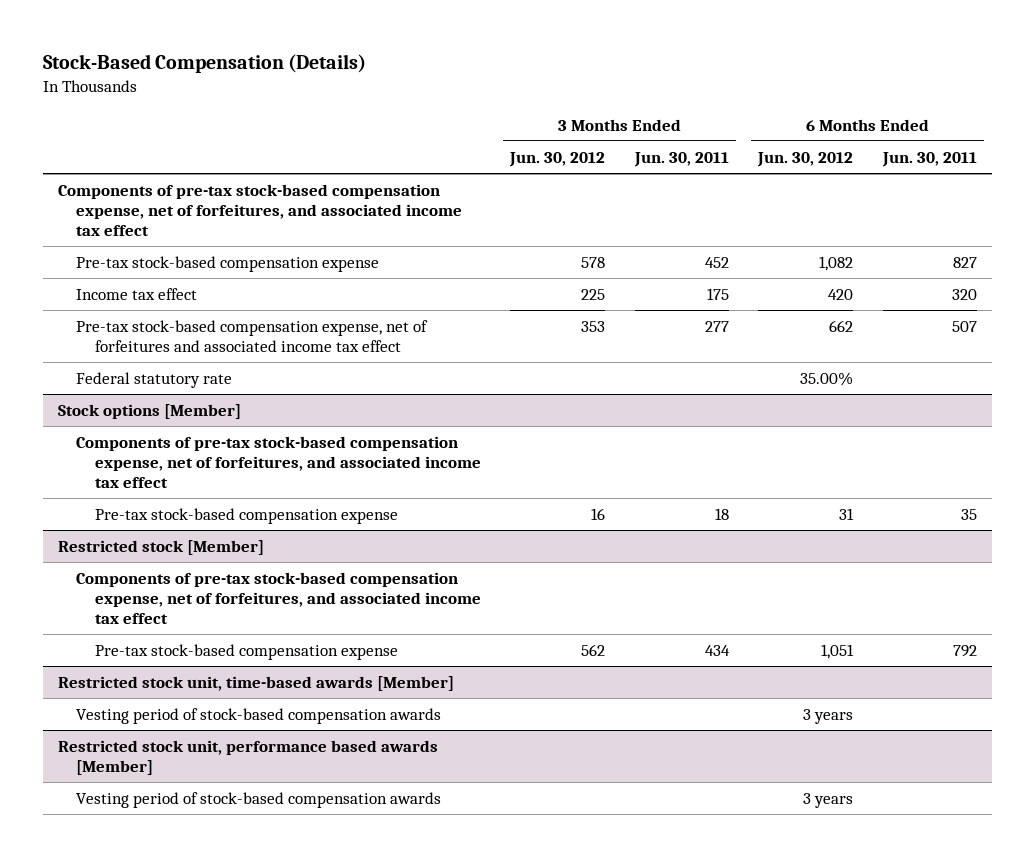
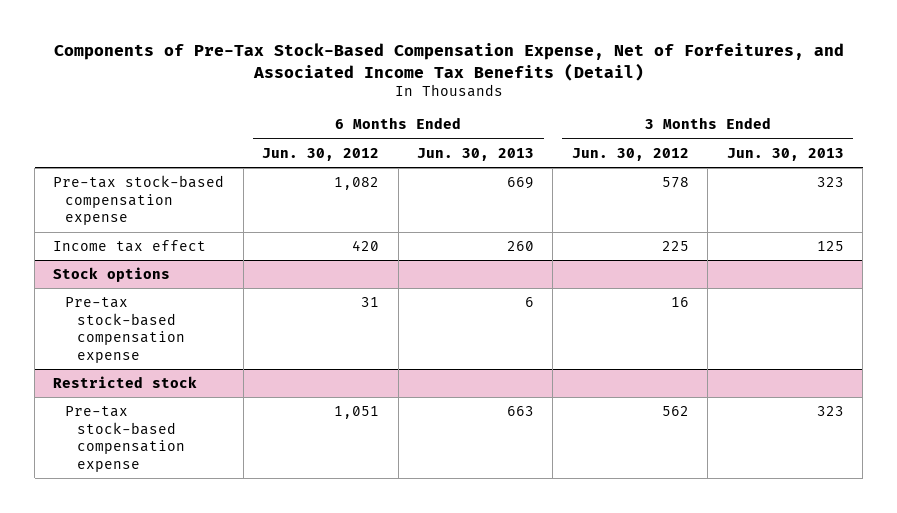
- Stock-Based Compensation (Details)
+ Components of Pre-Tax Stock-Based Compensation Expense, Net of Forfeitures, and Associated Income Tax Benefits (Detail)
- | 3 Months Ended Jun. 30, 2012 | 3 Months Ended Jun. 30, 2011 | 6 Months Ended Jun. 30, 2012 | 6 Months Ended Jun. 30, 2011
+ | 6 Months Ended Jun. 30, 2012 | 6 Months Ended Jun. 30, 2013 | 3 Months Ended Jun. 30, 2012 | 3 Months Ended Jun. 30, 2013
- Components of pre-tax stock-based compensation expense, net of forfeitures, and associated income tax effect
- Pre-tax stock-based compensation expense, net of forfeitures and associated income tax effect | 353 | 277 | 662 | 507
- Federal statutory rate | | | 35.00% |
- Stock options [Member]
- Components of pre-tax stock-based compensation expense, net of forfeitures, and associated income tax effect
+ Stock options
- Restricted stock [Member]
- Components of pre-tax stock-based compensation expense, net of forfeitures, and associated income tax effect
+ Restricted stock
- Restricted stock unit, time-based awards [Member]
- Vesting period of stock-based compensation awards | | | 3 years |
- Restricted stock unit, performance based awards [Member]
- Vesting period of stock-based compensation awards | | | 3 years |

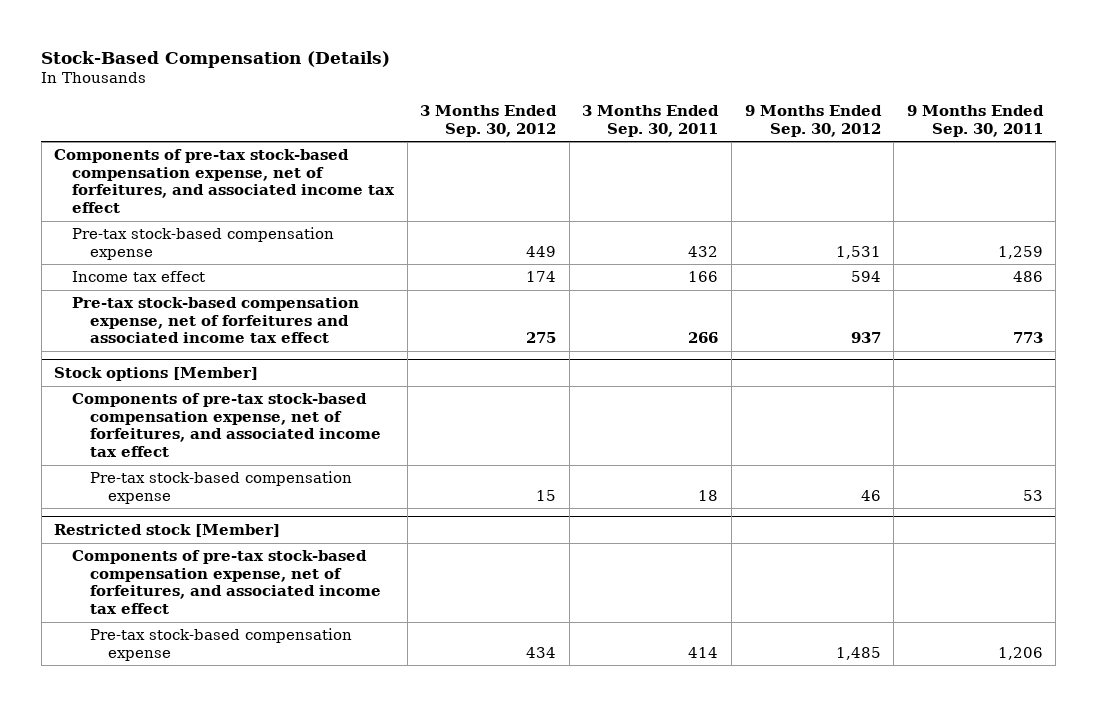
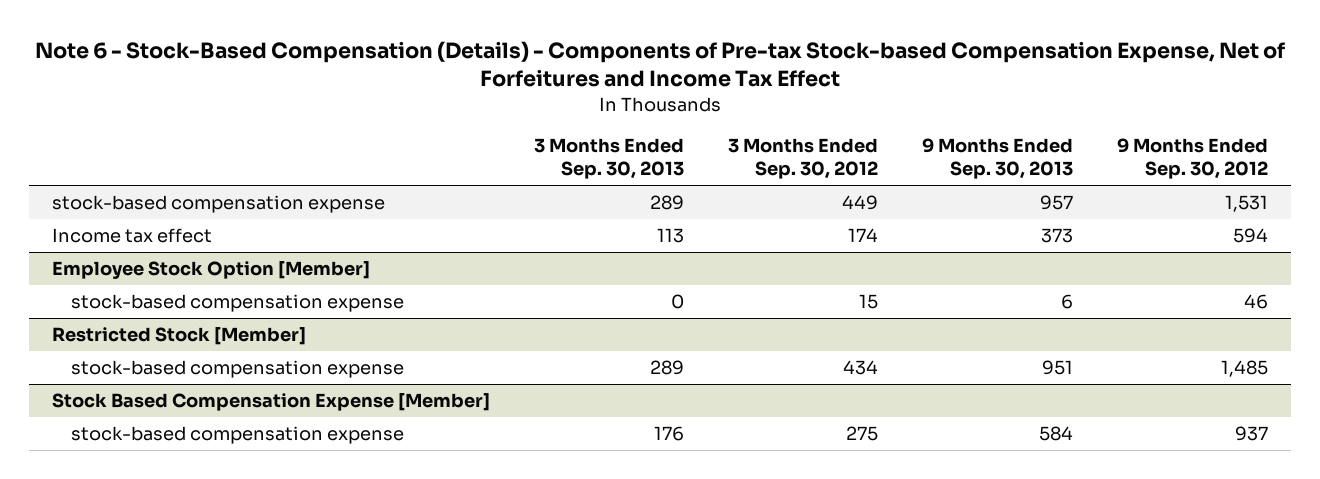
- Stock-Based Compensation (Details)
+ Note 6 - Stock-Based Compensation (Details) - Components of Pre-tax Stock-based Compensation Expense, Net of Forfeitures and Income Tax Effect
- | 3 Months Ended Sep. 30, 2012 | 3 Months Ended Sep. 30, 2011 | 9 Months Ended Sep. 30, 2012 | 9 Months Ended Sep. 30, 2011
+ | 3 Months Ended Sep. 30, 2013 | 3 Months Ended Sep. 30, 2012 | 9 Months Ended Sep. 30, 2013 | 9 Months Ended Sep. 30, 2012
- Components of pre-tax stock-based compensation expense, net of forfeitures, and associated income tax effect
- Pre-tax stock-based compensation expense | 449 | 432 | 1,531 | 1,259
+ stock-based compensation expense | 289 | 449 | 957 | 1,531
- Pre-tax stock-based compensation expense, net of forfeitures and associated income tax effect | 275 | 266 | 937 | 773
- Stock options [Member]
- Components of pre-tax stock-based compensation expense, net of forfeitures, and associated income tax effect
- Pre-tax stock-based compensation expense | 15 | 18 | 46 | 53
- Restricted stock [Member]
- Components of pre-tax stock-based compensation expense, net of forfeitures, and associated income tax effect
- Pre-tax stock-based compensation expense | 434 | 414 | 1,485 | 1,206
+ Employee Stock Option [Member]
+ stock-based compensation expense | 0 | 15 | 6 | 46
+ Restricted Stock [Member]
+ stock-based compensation expense | 289 | 434 | 951 | 1,485
+ Stock Based Compensation Expense [Member]
+ stock-based compensation expense | 176 | 275 | 584 | 937

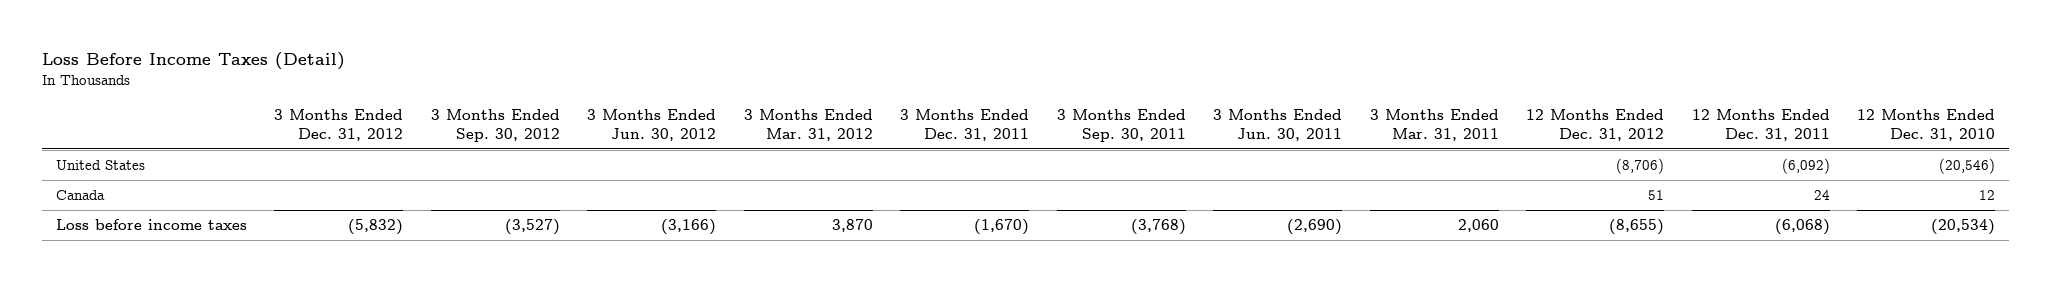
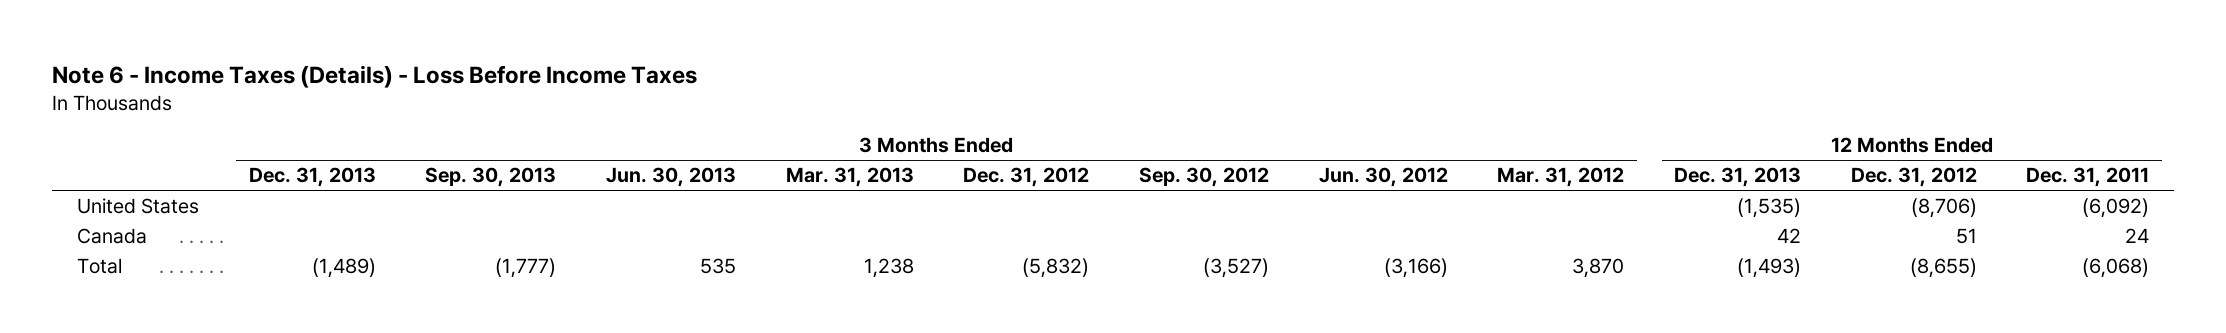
- Loss Before Income Taxes (Detail)
+ Note 6 - Income Taxes (Details) - Loss Before Income Taxes
- | 3 Months Ended Dec. 31, 2012 | 3 Months Ended Sep. 30, 2012 | 3 Months Ended Jun. 30, 2012 | 3 Months Ended Mar. 31, 2012 | 3 Months Ended Dec. 31, 2011 | 3 Months Ended Sep. 30, 2011 | 3 Months Ended Jun. 30, 2011 | 3 Months Ended Mar. 31, 2011 | 12 Months Ended Dec. 31, 2012 | 12 Months Ended Dec. 31, 2011 | 12 Months Ended Dec. 31, 2010
+ | 3 Months Ended Dec. 31, 2013 | 3 Months Ended Sep. 30, 2013 | 3 Months Ended Jun. 30, 2013 | 3 Months Ended Mar. 31, 2013 | 3 Months Ended Dec. 31, 2012 | 3 Months Ended Sep. 30, 2012 | 3 Months Ended Jun. 30, 2012 | 3 Months Ended Mar. 31, 2012 | 12 Months Ended Dec. 31, 2013 | 12 Months Ended Dec. 31, 2012 | 12 Months Ended Dec. 31, 2011
- Loss before income taxes | (5,832) | (3,527) | (3,166) | 3,870 | (1,670) | (3,768) | (2,690) | 2,060 | (8,655) | (6,068) | (20,534)
+ Total | (1,489) | (1,777) | 535 | 1,238 | (5,832) | (3,527) | (3,166) | 3,870 | (1,493) | (8,655) | (6,068)

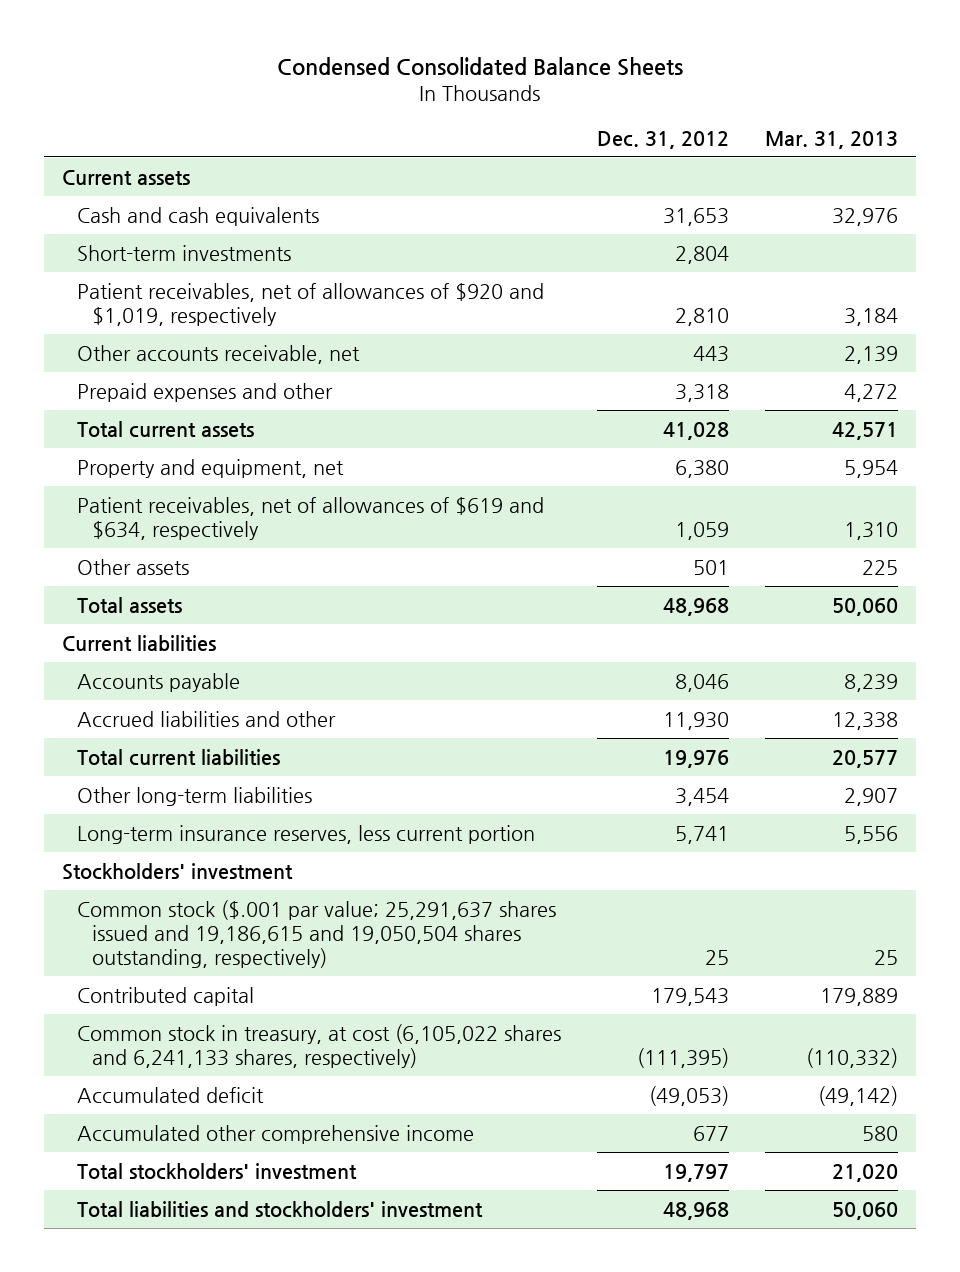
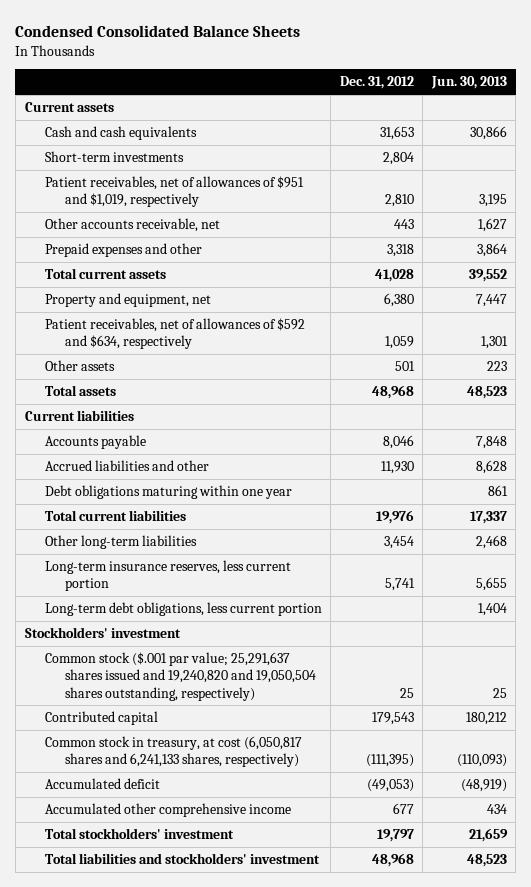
- | Dec. 31, 2012 | Mar. 31, 2013
+ | Dec. 31, 2012 | Jun. 30, 2013
- Patient receivables, net of allowances of $920 and $1,019, respectively | 2,810 | 3,184
+ Patient receivables, net of allowances of $951 and $1,019, respectively | 2,810 | 3,195
- Patient receivables, net of allowances of $619 and $634, respectively | 1,059 | 1,310
+ Patient receivables, net of allowances of $592 and $634, respectively | 1,059 | 1,301
+ Debt obligations maturing within one year | | 861
+ Long-term debt obligations, less current portion | | 1,404
- Common stock ($.001 par value; 25,291,637 shares issued and 19,186,615 and 19,050,504 shares outstanding, respectively) | 25 | 25
+ Common stock ($.001 par value; 25,291,637 shares issued and 19,240,820 and 19,050,504 shares outstanding, respectively) | 25 | 25
- Common stock in treasury, at cost (6,105,022 shares and 6,241,133 shares, respectively) | (111,395) | (110,332)
+ Common stock in treasury, at cost (6,050,817 shares and 6,241,133 shares, respectively) | (111,395) | (110,093)

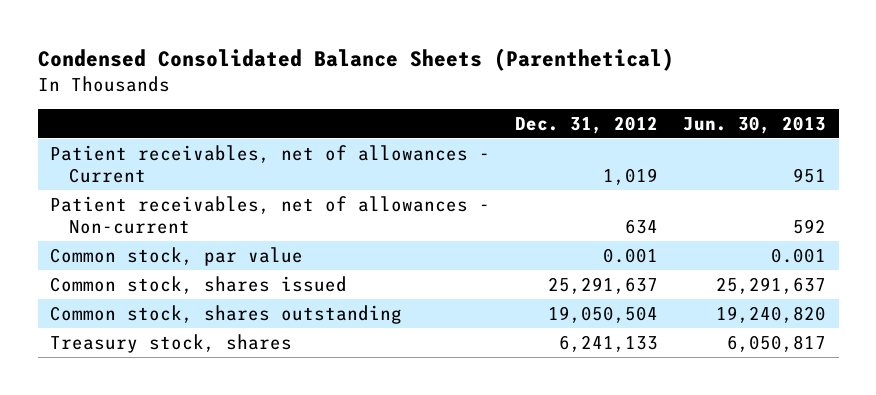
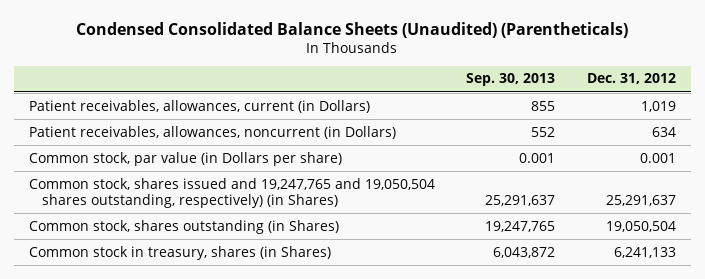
- Condensed Consolidated Balance Sheets (Parenthetical)
+ Condensed Consolidated Balance Sheets (Unaudited) (Parentheticals)
- | Dec. 31, 2012 | Jun. 30, 2013
+ | Sep. 30, 2013 | Dec. 31, 2012
- Patient receivables, net of allowances - Current | 1,019 | 951
- Patient receivables, net of allowances - Non-current | 634 | 592
- Common stock, par value | 0.001 | 0.001
- Common stock, shares issued | 25,291,637 | 25,291,637
- Common stock, shares outstanding | 19,050,504 | 19,240,820
- Treasury stock, shares | 6,241,133 | 6,050,817
+ Patient receivables, allowances, current (in Dollars) | 855 | 1,019
+ Patient receivables, allowances, noncurrent (in Dollars) | 552 | 634
+ Common stock, par value (in Dollars per share) | 0.001 | 0.001
+ Common stock, shares issued and 19,247,765 and 19,050,504 shares outstanding, respectively) (in Shares) | 25,291,637 | 25,291,637
+ Common stock, shares outstanding (in Shares) | 19,247,765 | 19,050,504
+ Common stock in treasury, shares (in Shares) | 6,043,872 | 6,241,133

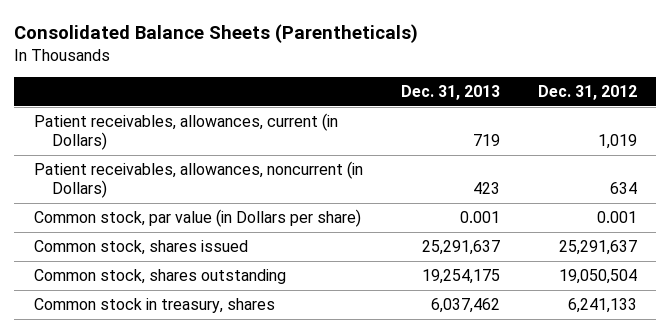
- Condensed Consolidated Balance Sheets (Unaudited) (Parentheticals)
+ Consolidated Balance Sheets (Parentheticals)
- | Sep. 30, 2013 | Dec. 31, 2012
+ | Dec. 31, 2013 | Dec. 31, 2012
- Common stock, shares issued and 19,247,765 and 19,050,504 shares outstanding, respectively) (in Shares) | 25,291,637 | 25,291,637
- Common stock, shares outstanding (in Shares) | 19,247,765 | 19,050,504
- Common stock in treasury, shares (in Shares) | 6,043,872 | 6,241,133
+ Common stock, shares issued | 25,291,637 | 25,291,637
+ Common stock, shares outstanding | 19,254,175 | 19,050,504
+ Common stock in treasury, shares | 6,037,462 | 6,241,133

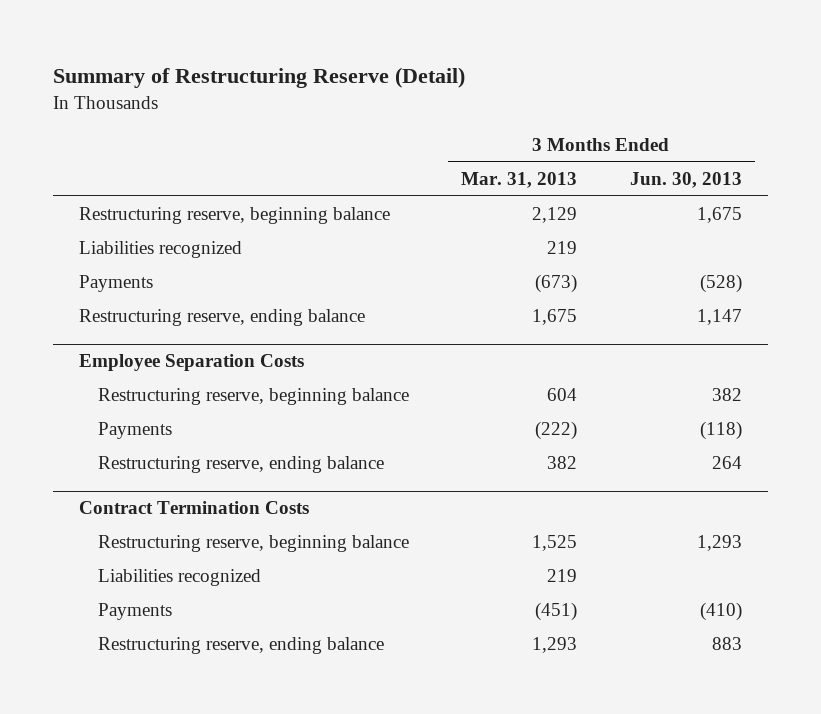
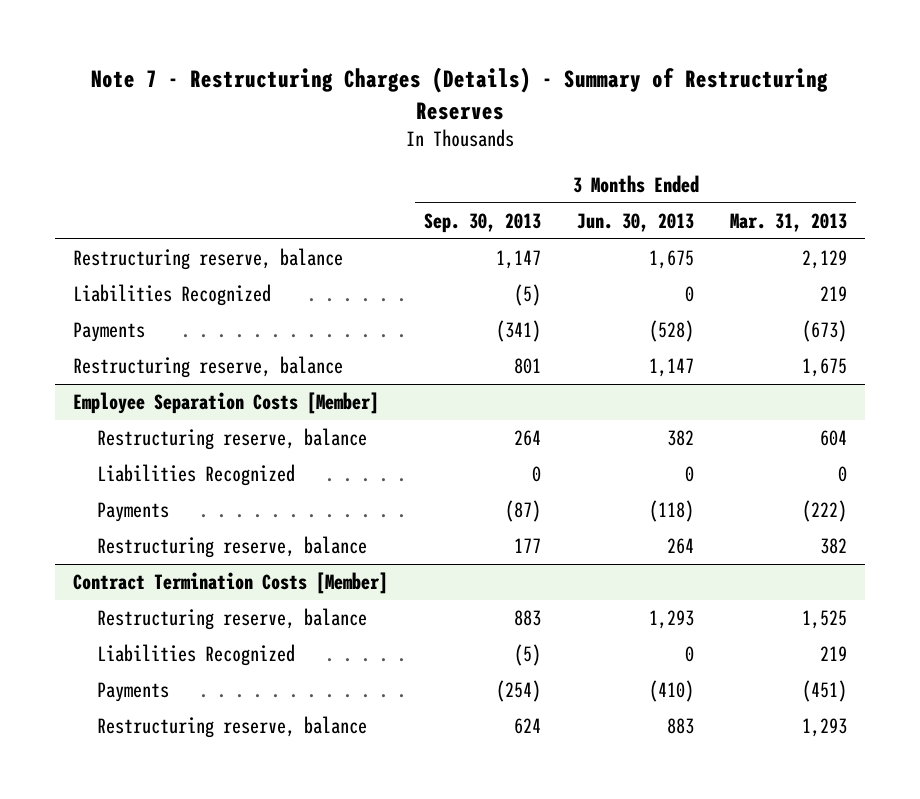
- Summary of Restructuring Reserve (Detail)
+ Note 7 - Restructuring Charges (Details) - Summary of Restructuring Reserves
- | 3 Months Ended Mar. 31, 2013 | 3 Months Ended Jun. 30, 2013
+ | 3 Months Ended Sep. 30, 2013 | 3 Months Ended Jun. 30, 2013 | 3 Months Ended Mar. 31, 2013
- Restructuring reserve, beginning balance | 2,129 | 1,675
- Liabilities recognized | 219 |
+ Restructuring reserve, balance | 1,147 | 1,675 | 2,129
+ Liabilities Recognized | (5) | 0 | 219
- Restructuring reserve, ending balance | 1,675 | 1,147
- Employee Separation Costs
- Restructuring reserve, beginning balance | 604 | 382
+ Restructuring reserve, balance | 801 | 1,147 | 1,675
+ Employee Separation Costs [Member]
+ Restructuring reserve, balance | 264 | 382 | 604
+ Liabilities Recognized | 0 | 0 | 0
- Restructuring reserve, ending balance | 382 | 264
- Contract Termination Costs
- Restructuring reserve, beginning balance | 1,525 | 1,293
- Liabilities recognized | 219 |
+ Restructuring reserve, balance | 177 | 264 | 382
+ Contract Termination Costs [Member]
+ Restructuring reserve, balance | 883 | 1,293 | 1,525
+ Liabilities Recognized | (5) | 0 | 219
- Restructuring reserve, ending balance | 1,293 | 883
+ Restructuring reserve, balance | 624 | 883 | 1,293

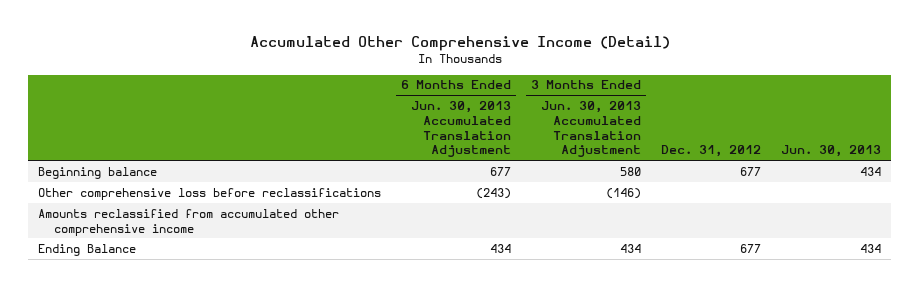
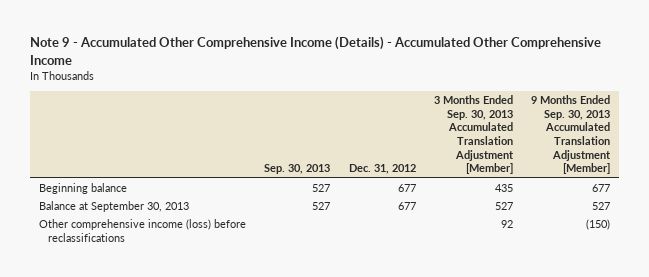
- Accumulated Other Comprehensive Income (Detail)
+ Note 9 - Accumulated Other Comprehensive Income (Details) - Accumulated Other Comprehensive Income
- | 6 Months Ended Jun. 30, 2013 Accumulated Translation Adjustment | 3 Months Ended Jun. 30, 2013 Accumulated Translation Adjustment | Dec. 31, 2012 | Jun. 30, 2013
+ | Sep. 30, 2013 | Dec. 31, 2012 | 3 Months Ended Sep. 30, 2013 Accumulated Translation Adjustment [Member] | 9 Months Ended Sep. 30, 2013 Accumulated Translation Adjustment [Member]
- Other comprehensive loss before reclassifications | (243) | (146) | |
- Amounts reclassified from accumulated other comprehensive income
- Ending Balance | 434 | 434 | 677 | 434
+ Balance at September 30, 2013 | 527 | 677 | 527 | 527
+ Other comprehensive income (loss) before reclassifications | | | 92 | (150)

